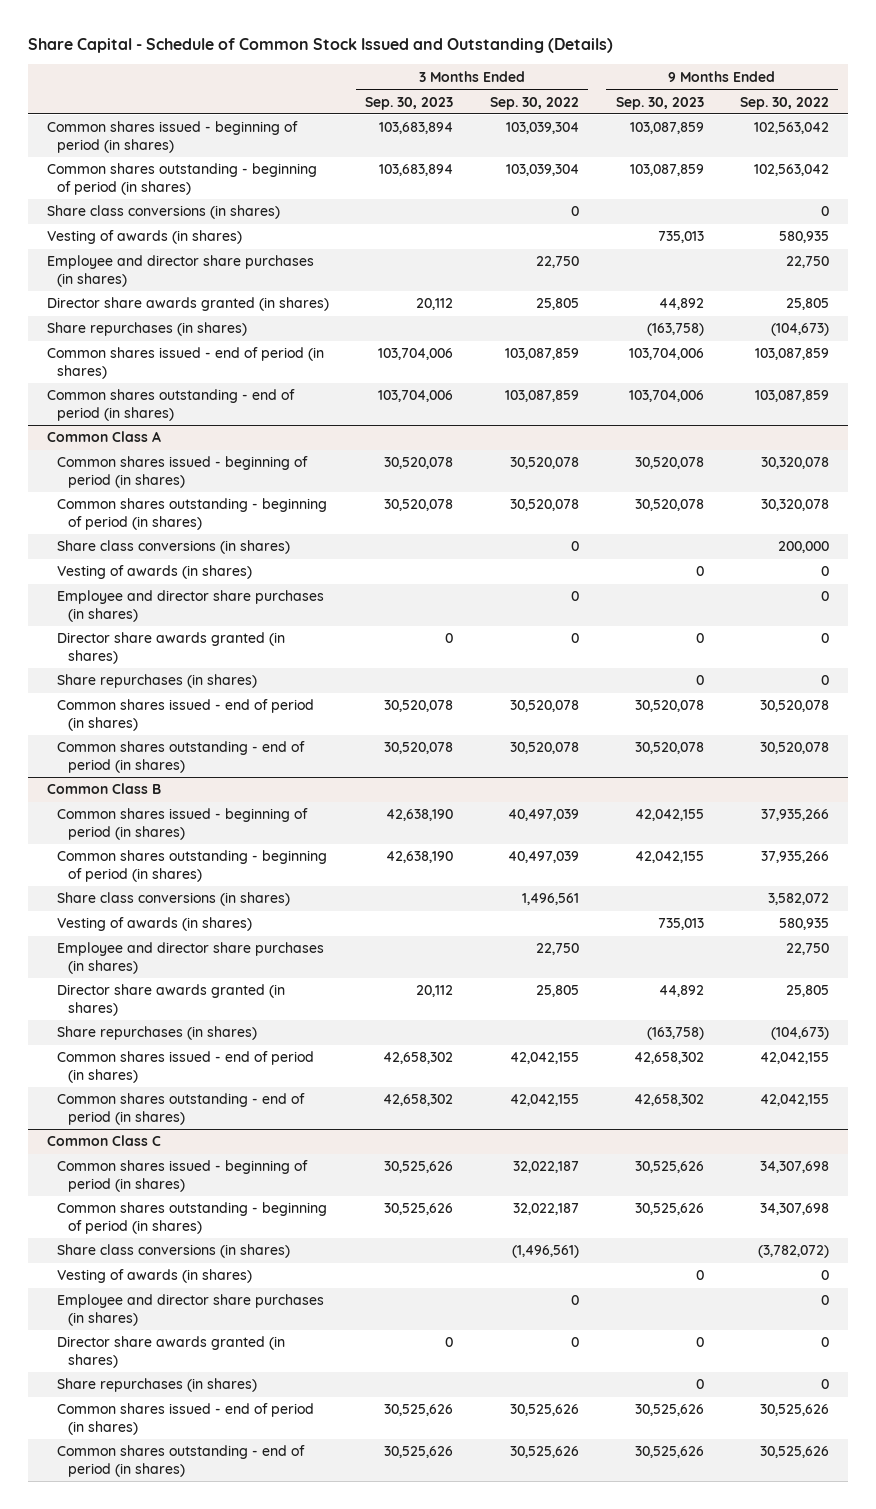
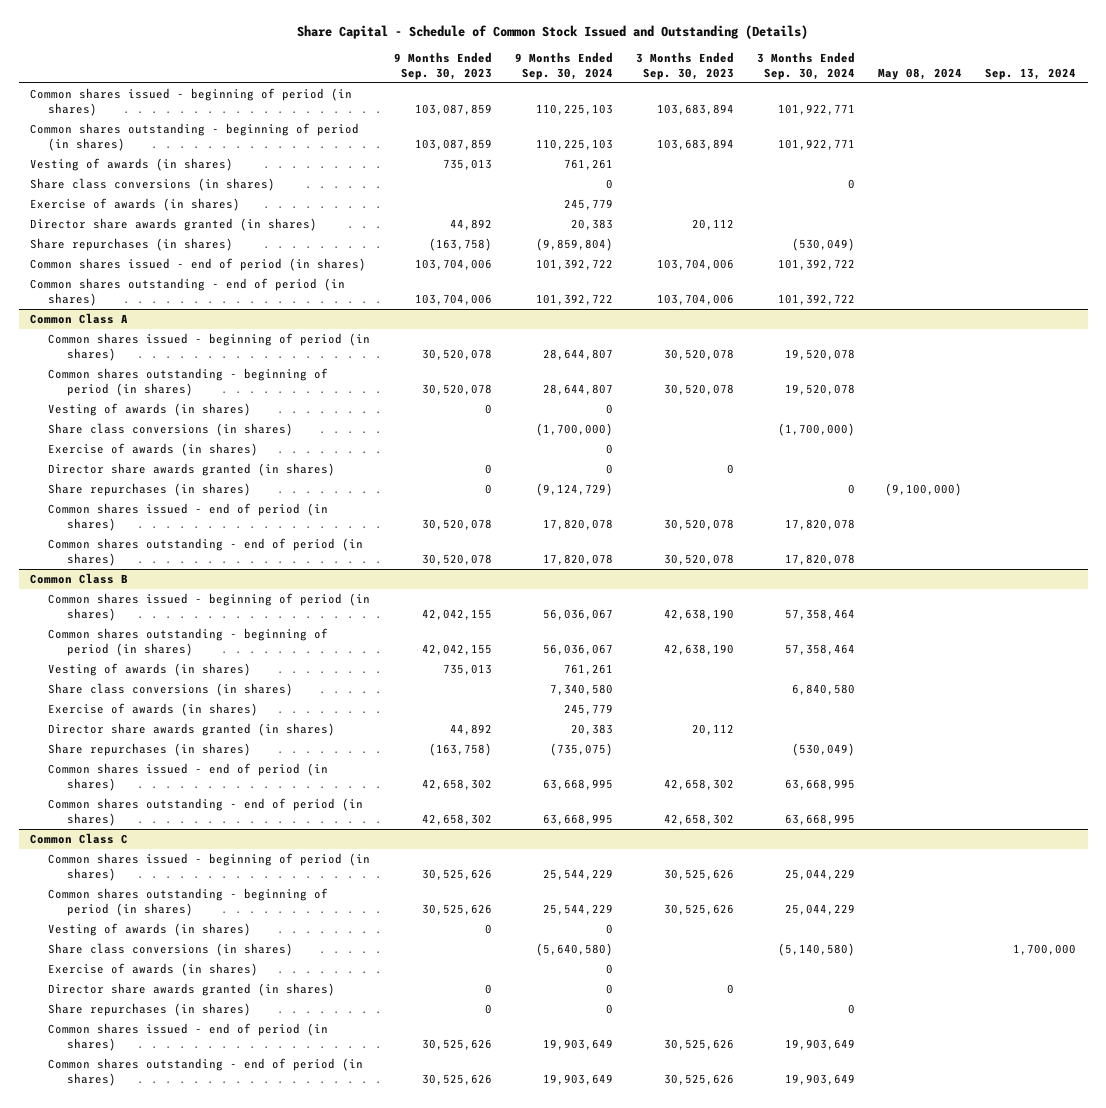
- | 3 Months Ended Sep. 30, 2023 | 3 Months Ended Sep. 30, 2022 | 9 Months Ended Sep. 30, 2023 | 9 Months Ended Sep. 30, 2022
+ | 9 Months Ended Sep. 30, 2023 | 9 Months Ended Sep. 30, 2024 | 3 Months Ended Sep. 30, 2023 | 3 Months Ended Sep. 30, 2024 | May 08, 2024 | Sep. 13, 2024
- Employee and director share purchases (in shares) | | 22,750 | | 22,750
moved down: Share class conversions (in shares) | | 0 | | 0 | |
+ Exercise of awards (in shares) | | 245,779 | | | |
@ Common Class A
- Employee and director share purchases (in shares) | | 0 | | 0
moved down: Share class conversions (in shares) | | (1,700,000) | | (1,700,000) | |
+ Exercise of awards (in shares) | | 0 | | | |
@ Common Class B
- Employee and director share purchases (in shares) | | 22,750 | | 22,750
moved down: Share class conversions (in shares) | | 7,340,580 | | 6,840,580 | |
+ Exercise of awards (in shares) | | 245,779 | | | |
@ Common Class C
- Employee and director share purchases (in shares) | | 0 | | 0
moved down: Share class conversions (in shares) | | (5,640,580) | | (5,140,580) | | 1,700,000
+ Exercise of awards (in shares) | | 0 | | | |

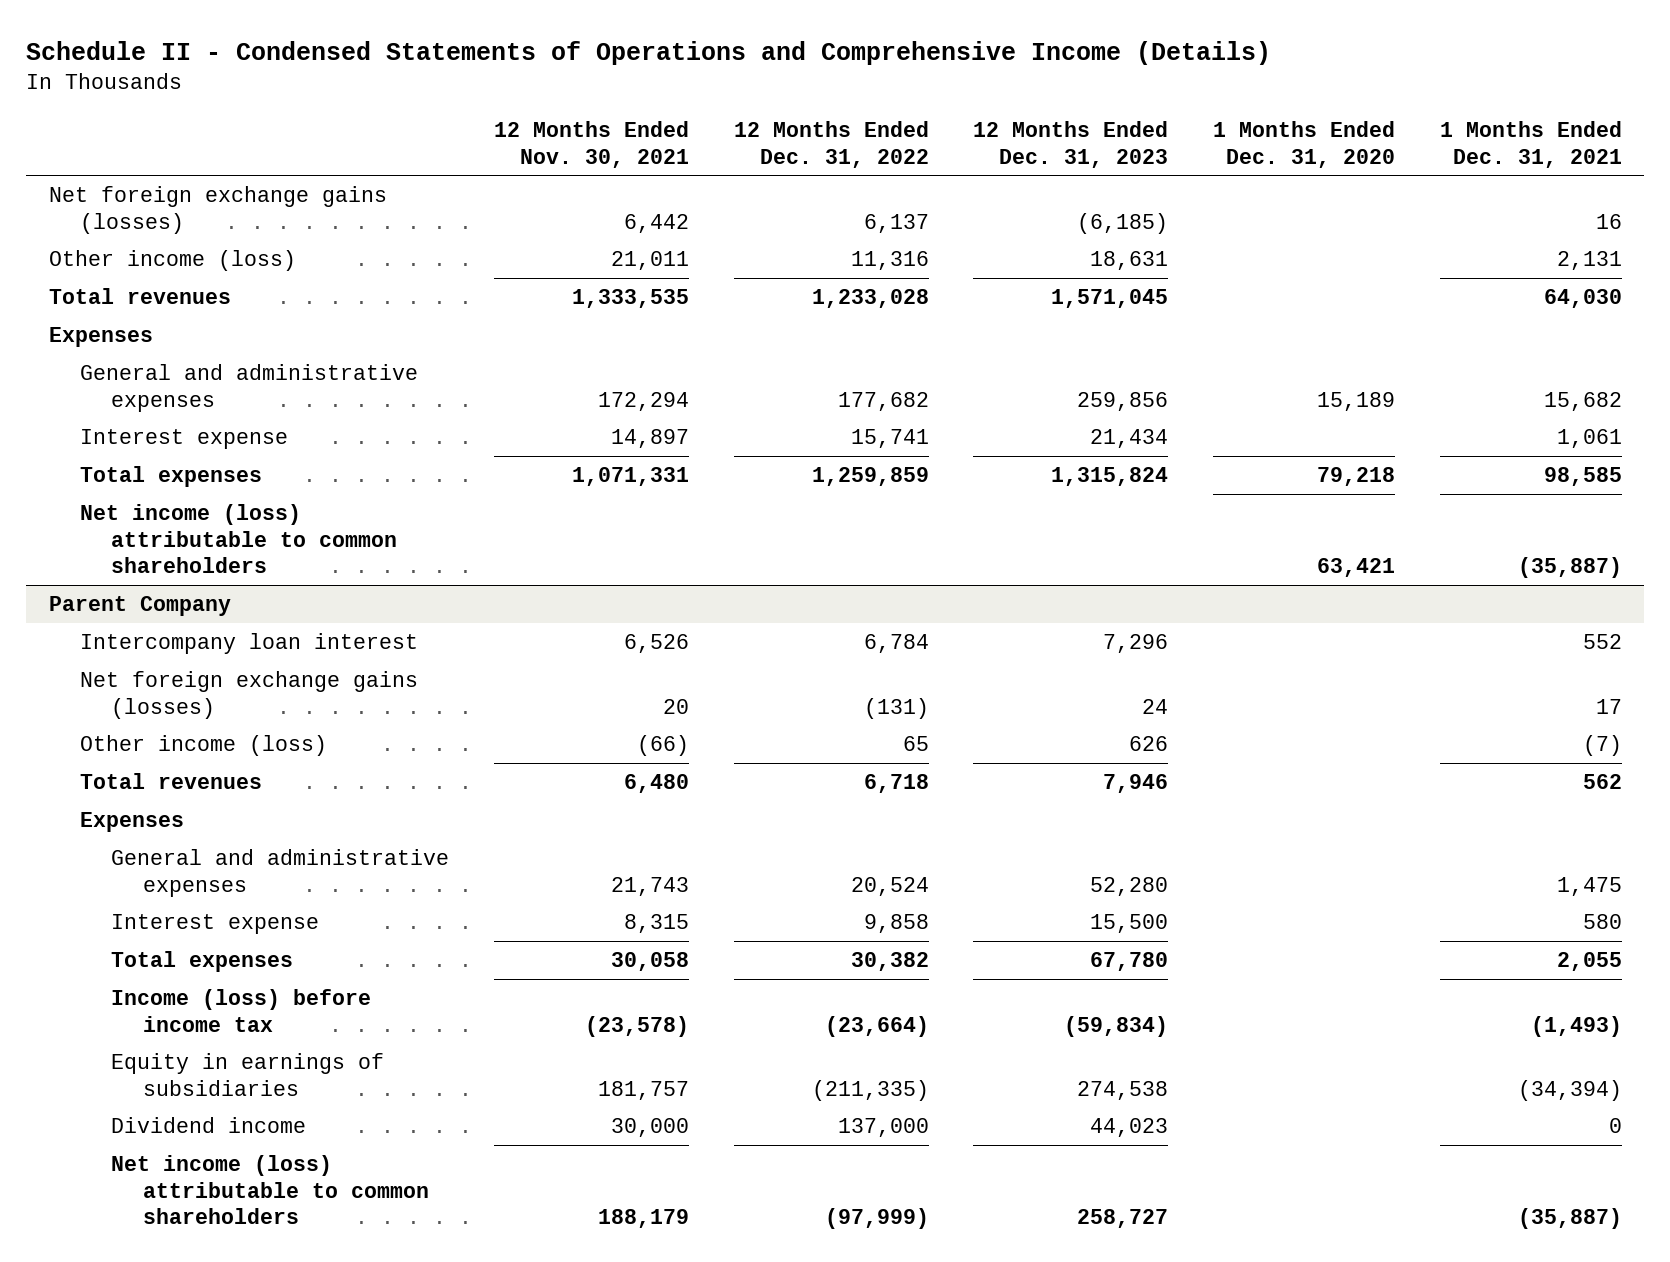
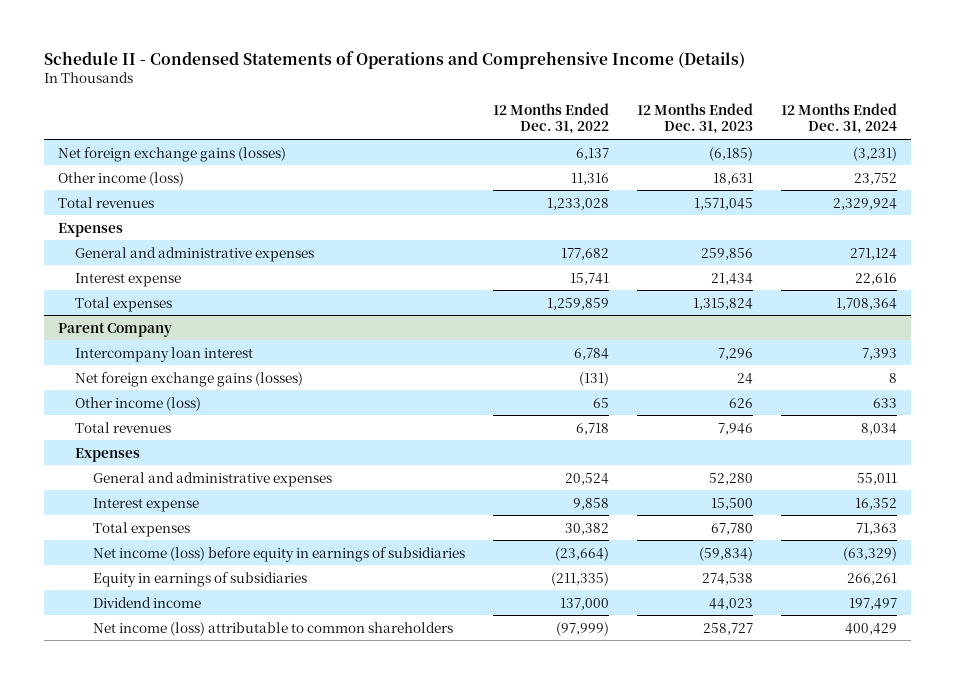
- | 12 Months Ended Nov. 30, 2021 | 12 Months Ended Dec. 31, 2022 | 12 Months Ended Dec. 31, 2023 | 1 Months Ended Dec. 31, 2020 | 1 Months Ended Dec. 31, 2021
+ | 12 Months Ended Dec. 31, 2022 | 12 Months Ended Dec. 31, 2023 | 12 Months Ended Dec. 31, 2024
- Net income (loss) attributable to common shareholders | | | | 63,421 | (35,887)
@ Parent Company
- Income (loss) before income tax | (23,578) | (23,664) | (59,834) | | (1,493)
+ Net income (loss) before equity in earnings of subsidiaries | (23,664) | (59,834) | (63,329)

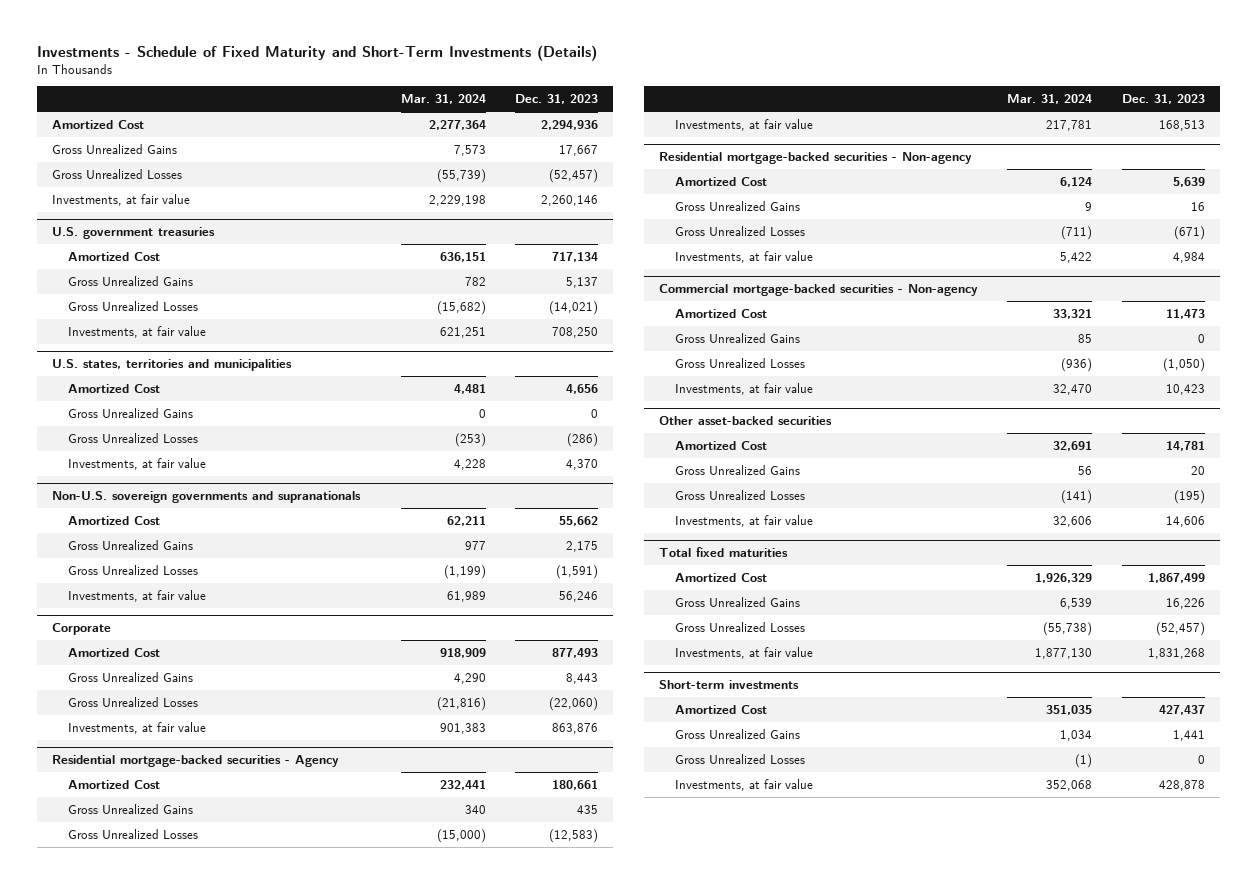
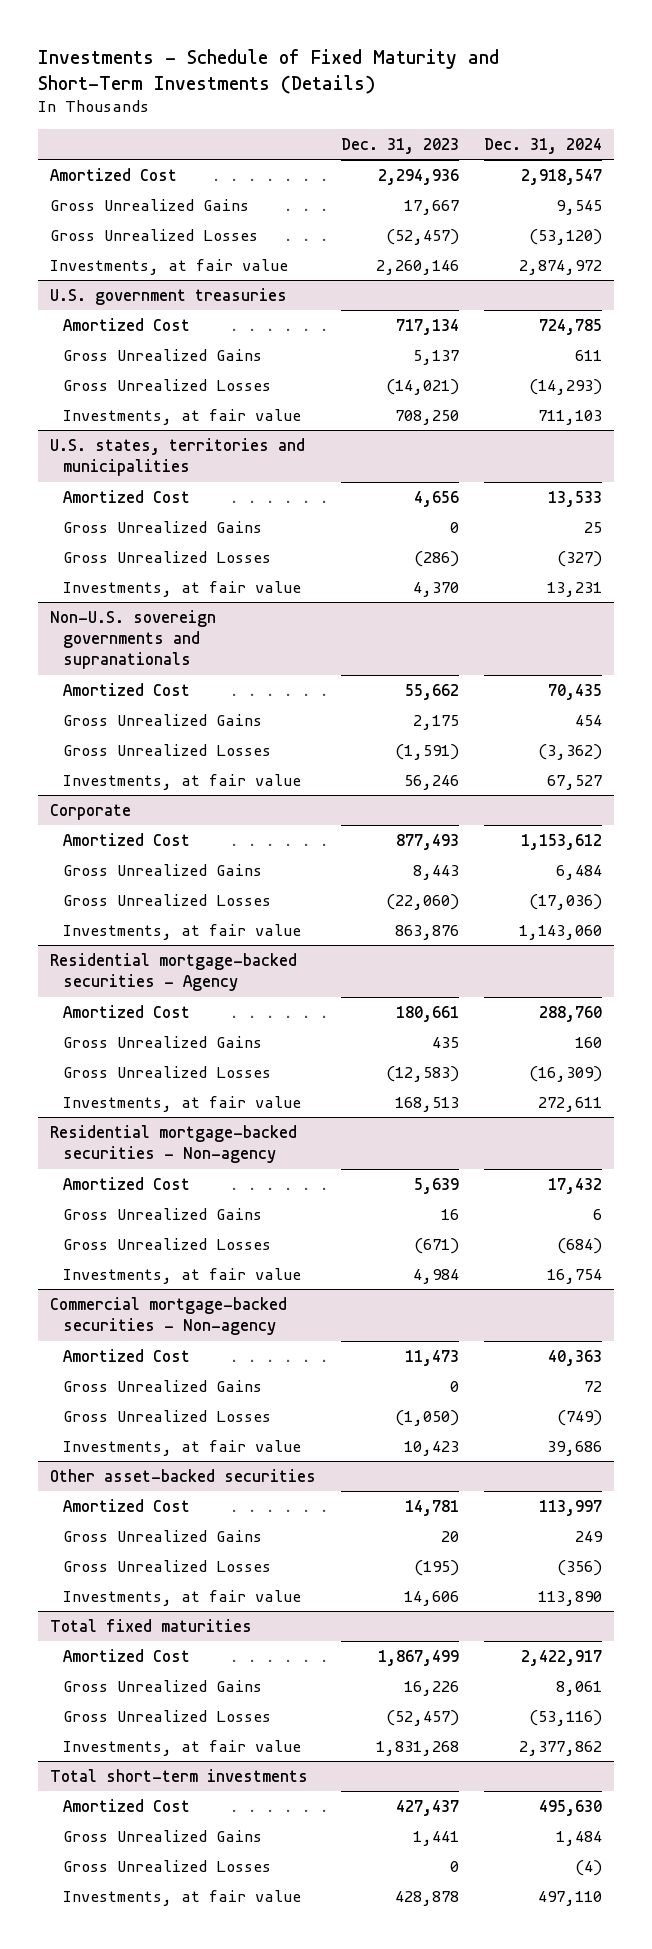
- | Mar. 31, 2024 | Dec. 31, 2023
+ | Dec. 31, 2023 | Dec. 31, 2024
- Short-term investments
+ Total short-term investments

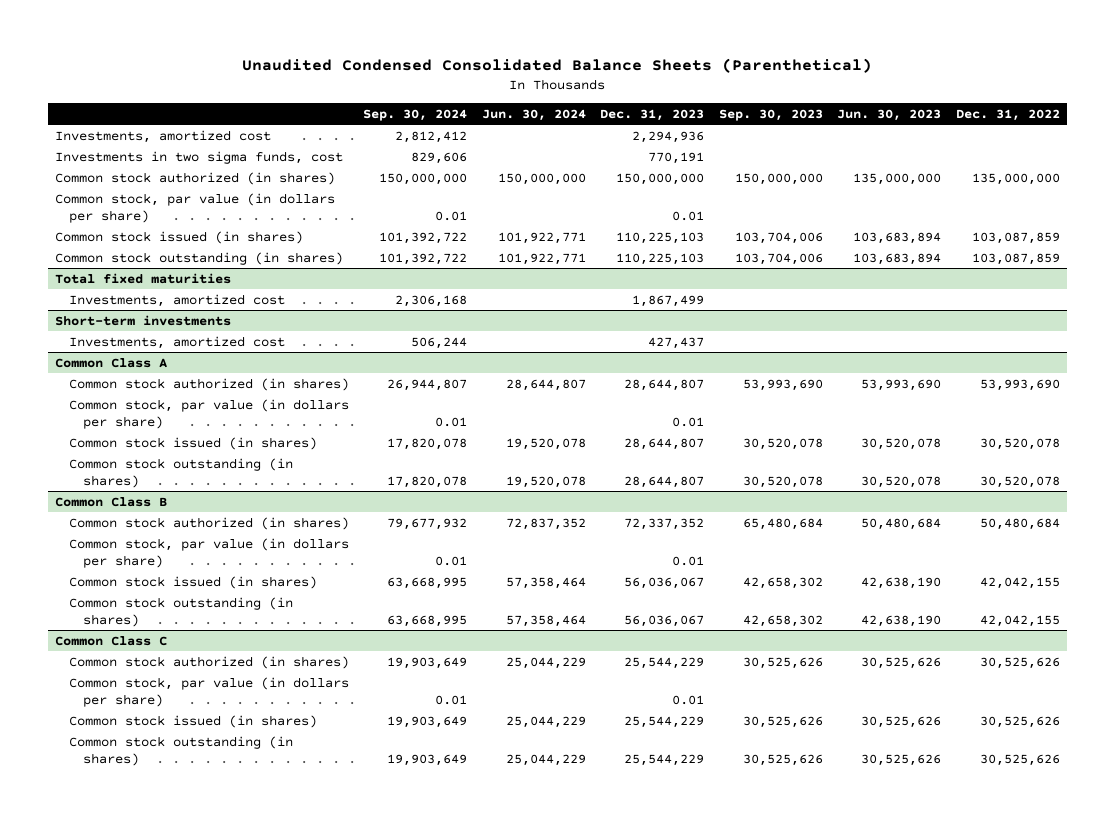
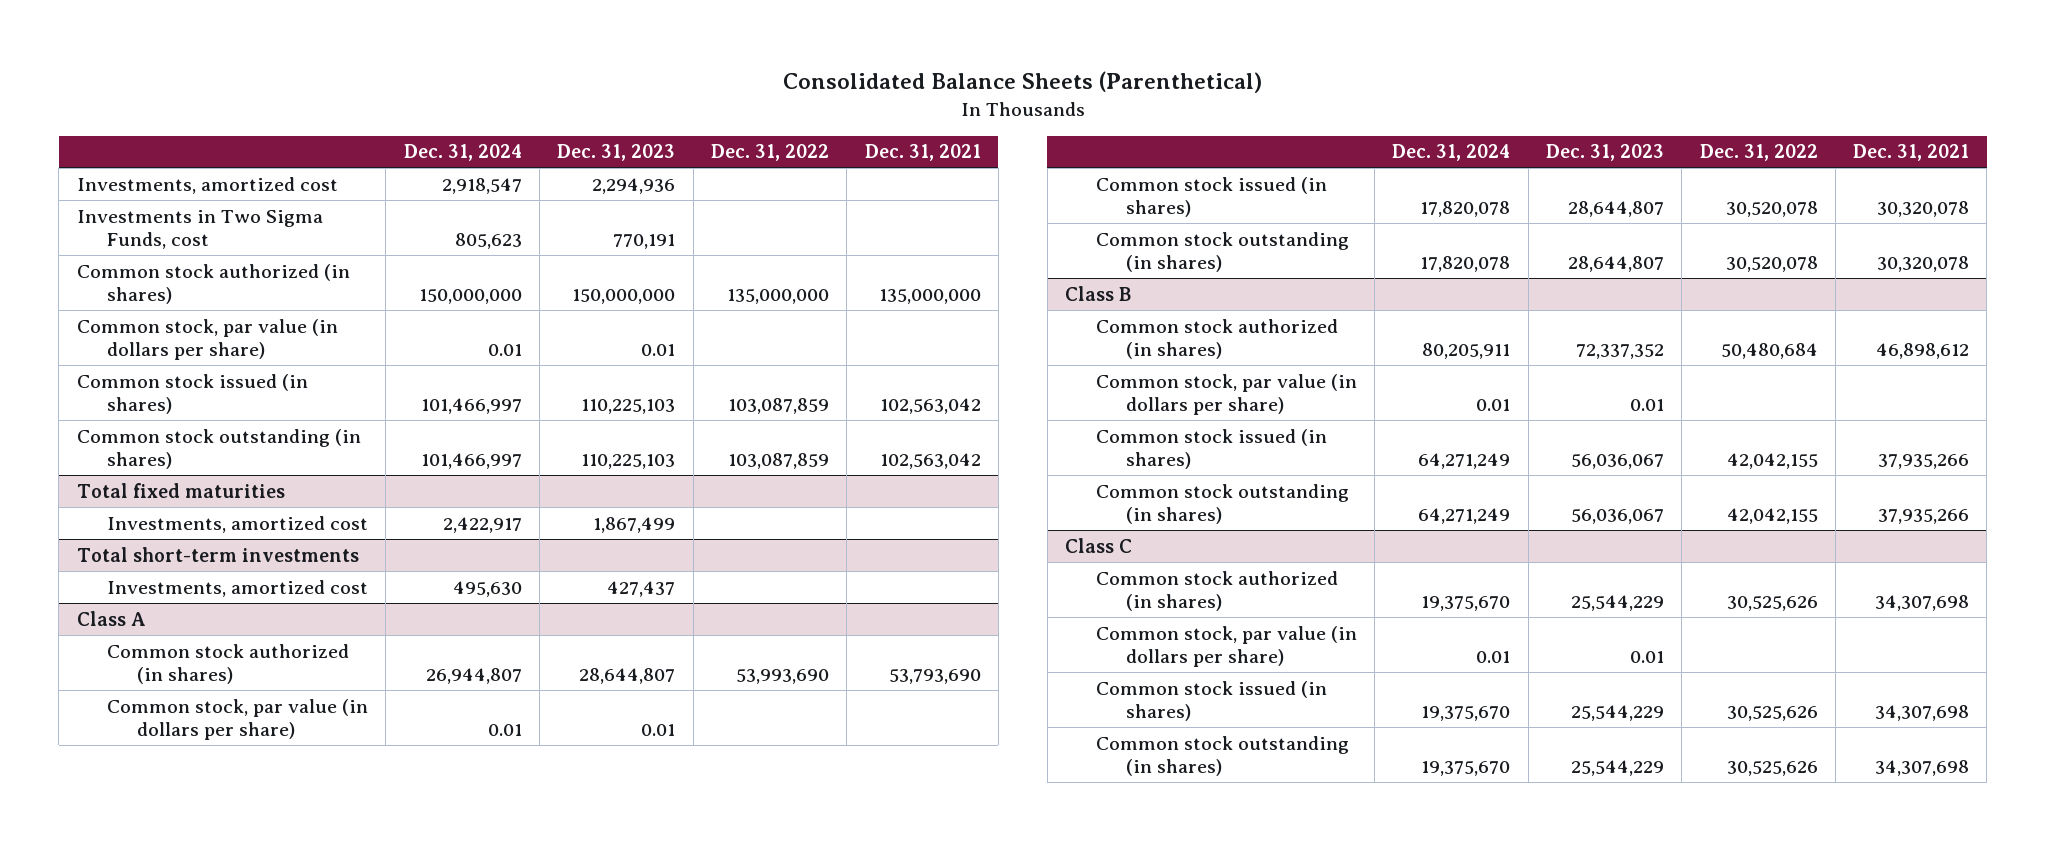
- Unaudited Condensed Consolidated Balance Sheets (Parenthetical)
+ Consolidated Balance Sheets (Parenthetical)
- | Sep. 30, 2024 | Jun. 30, 2024 | Dec. 31, 2023 | Sep. 30, 2023 | Jun. 30, 2023 | Dec. 31, 2022
+ | Dec. 31, 2024 | Dec. 31, 2023 | Dec. 31, 2022 | Dec. 31, 2021
- Investments in two sigma funds, cost | 829,606 | | 770,191 | | |
+ Investments in Two Sigma Funds, cost | 805,623 | 770,191 | |
- Short-term investments
+ Total short-term investments
- Common Class A
+ Class A
- Common Class B
+ Class B
- Common Class C
+ Class C

